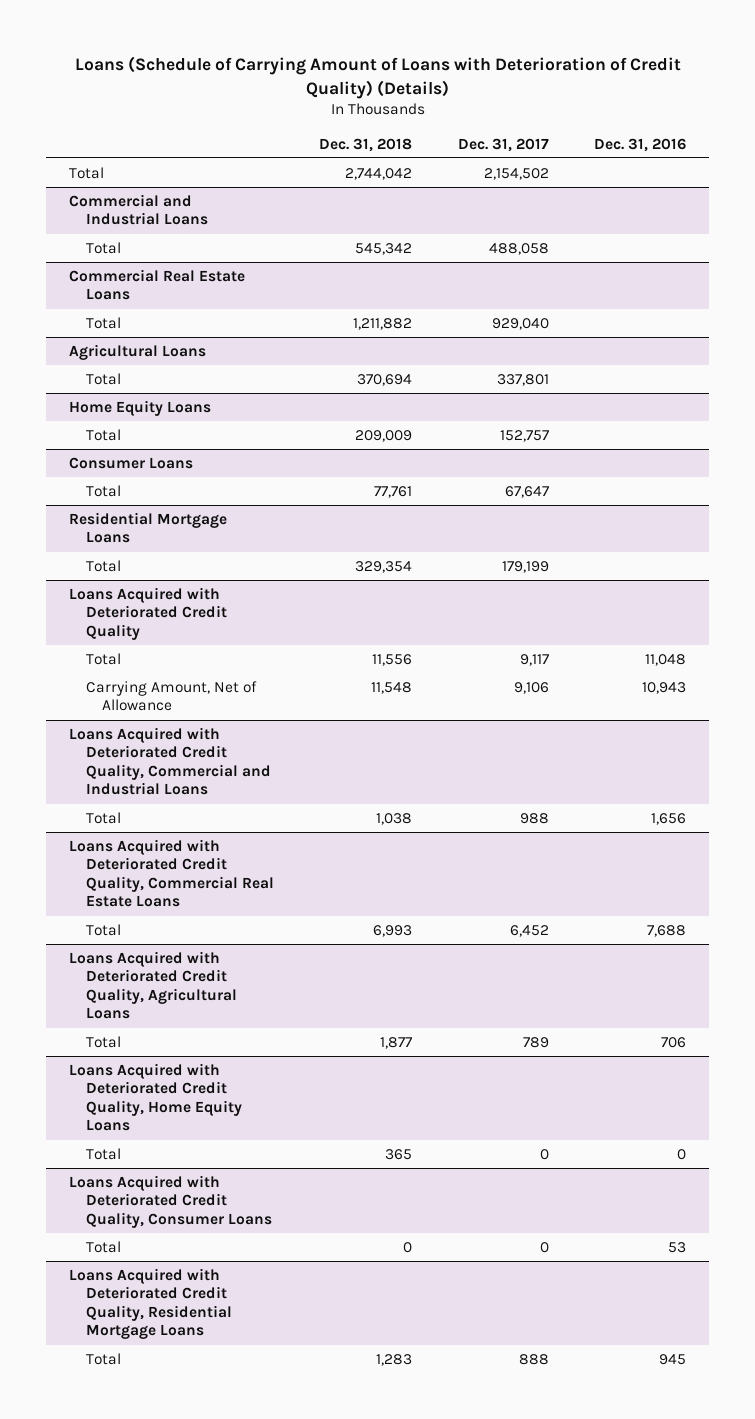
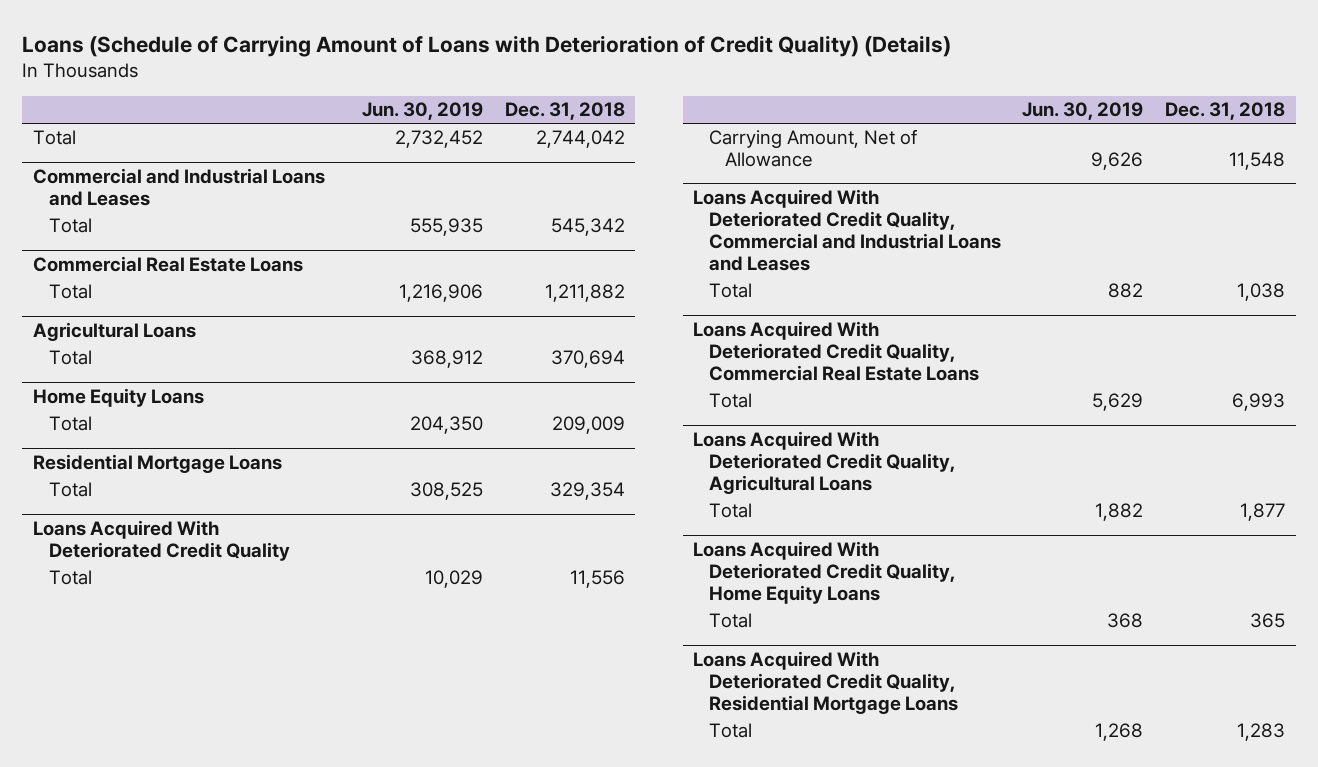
- | Dec. 31, 2018 | Dec. 31, 2017 | Dec. 31, 2016
+ | Jun. 30, 2019 | Dec. 31, 2018
- Commercial and Industrial Loans
+ Commercial and Industrial Loans and Leases
- Consumer Loans
- Total | 77,761 | 67,647 |
- Loans Acquired with Deteriorated Credit Quality
+ Loans Acquired With Deteriorated Credit Quality
- Loans Acquired with Deteriorated Credit Quality, Commercial and Industrial Loans
+ Loans Acquired With Deteriorated Credit Quality, Commercial and Industrial Loans and Leases
- Loans Acquired with Deteriorated Credit Quality, Commercial Real Estate Loans
+ Loans Acquired With Deteriorated Credit Quality, Commercial Real Estate Loans
- Loans Acquired with Deteriorated Credit Quality, Agricultural Loans
+ Loans Acquired With Deteriorated Credit Quality, Agricultural Loans
- Loans Acquired with Deteriorated Credit Quality, Home Equity Loans
+ Loans Acquired With Deteriorated Credit Quality, Home Equity Loans
- Loans Acquired with Deteriorated Credit Quality, Consumer Loans
- Total | 0 | 0 | 53
- Loans Acquired with Deteriorated Credit Quality, Residential Mortgage Loans
+ Loans Acquired With Deteriorated Credit Quality, Residential Mortgage Loans

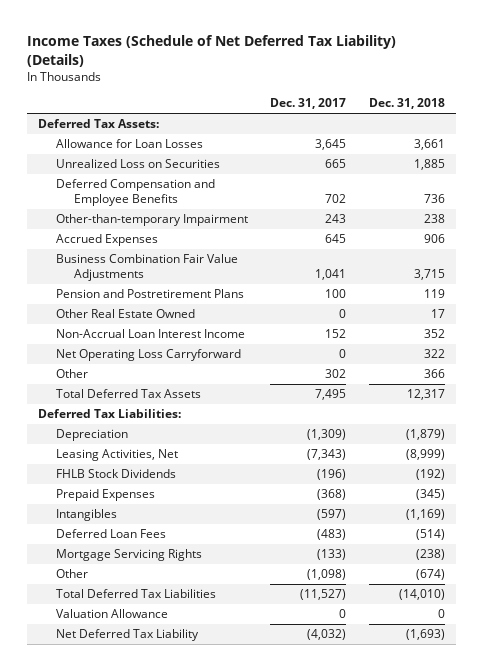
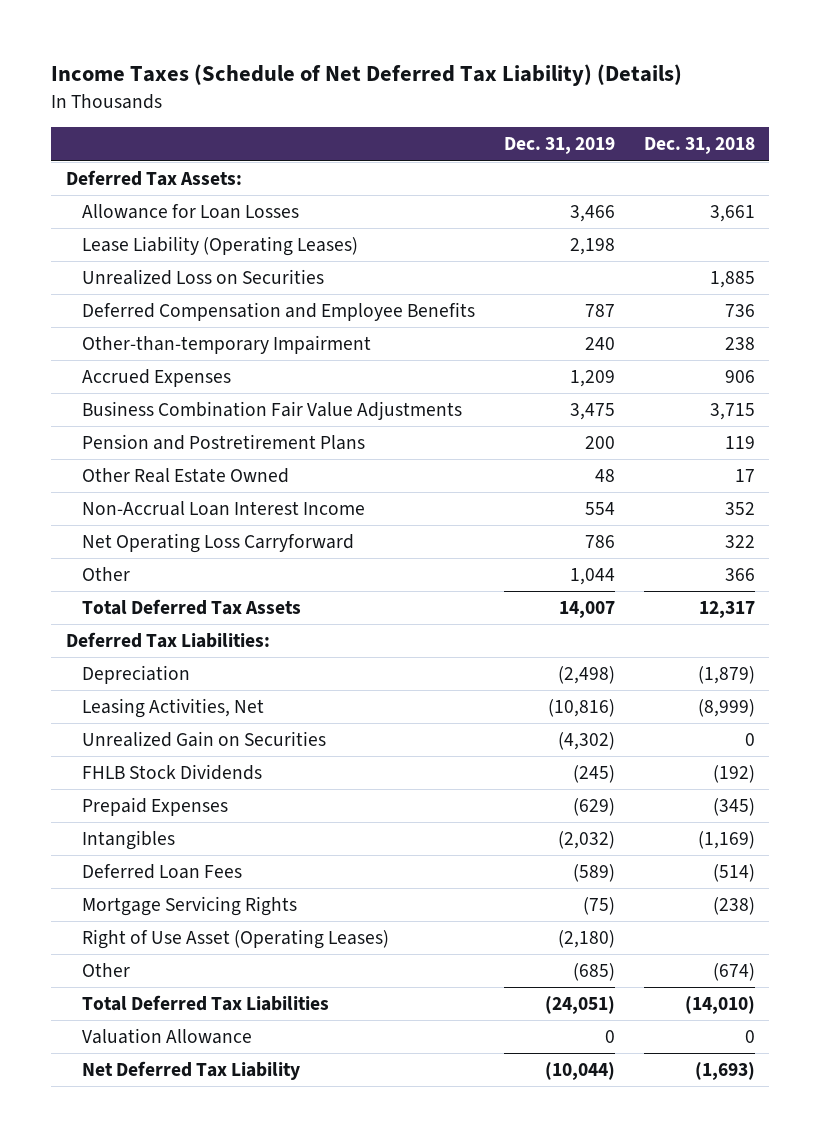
- | Dec. 31, 2017 | Dec. 31, 2018
+ | Dec. 31, 2019 | Dec. 31, 2018
+ Lease Liability (Operating Leases) | 2,198 |
+ Unrealized Gain on Securities | (4,302) | 0
+ Right of Use Asset (Operating Leases) | (2,180) |

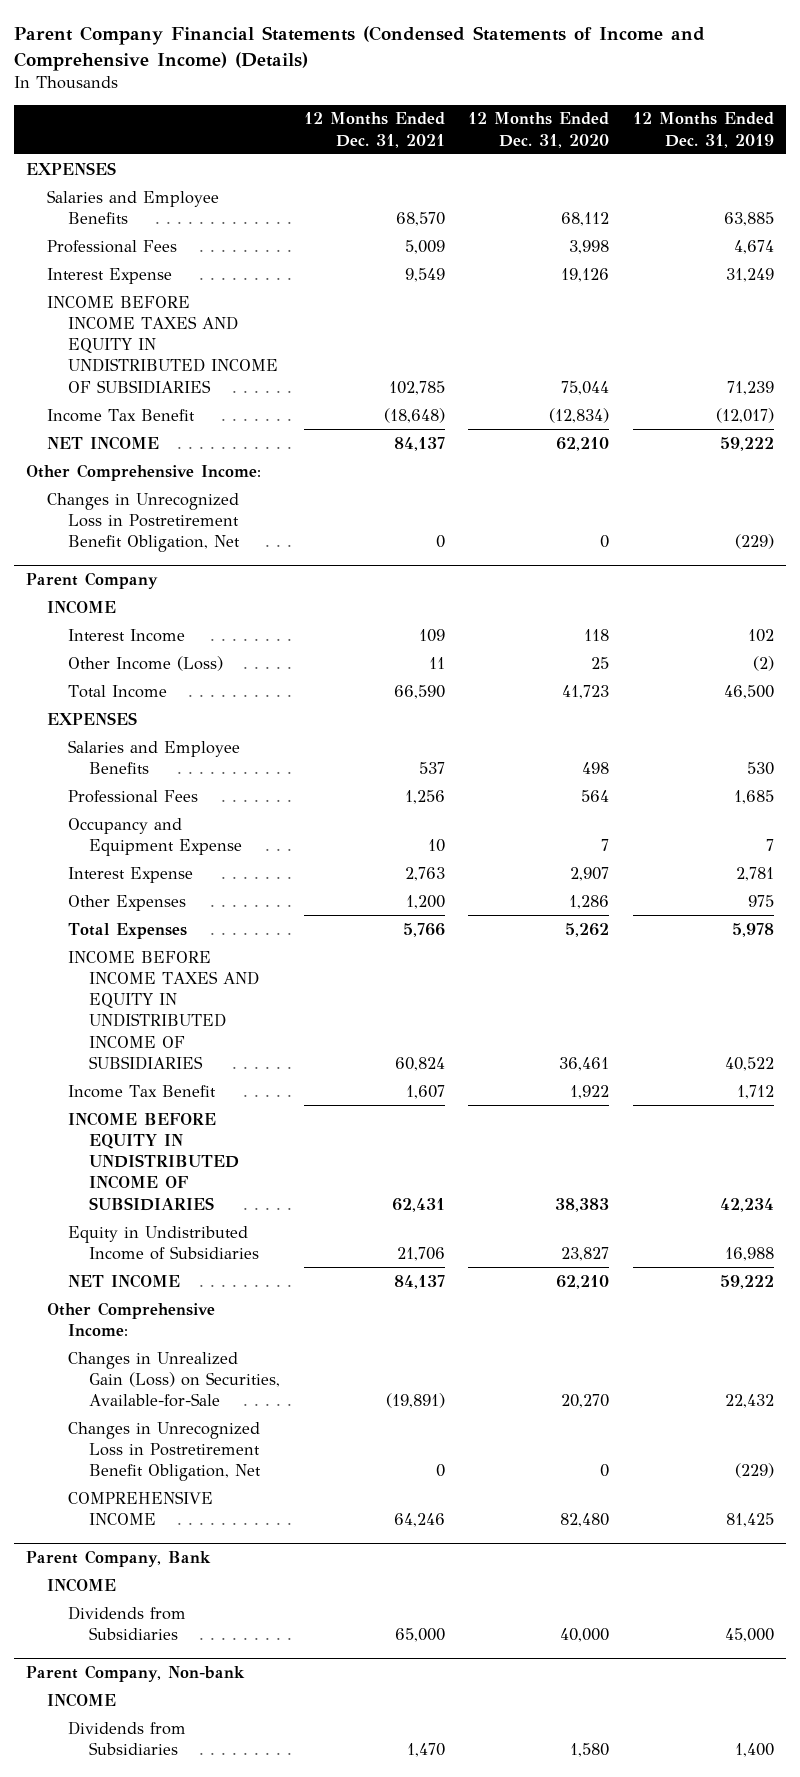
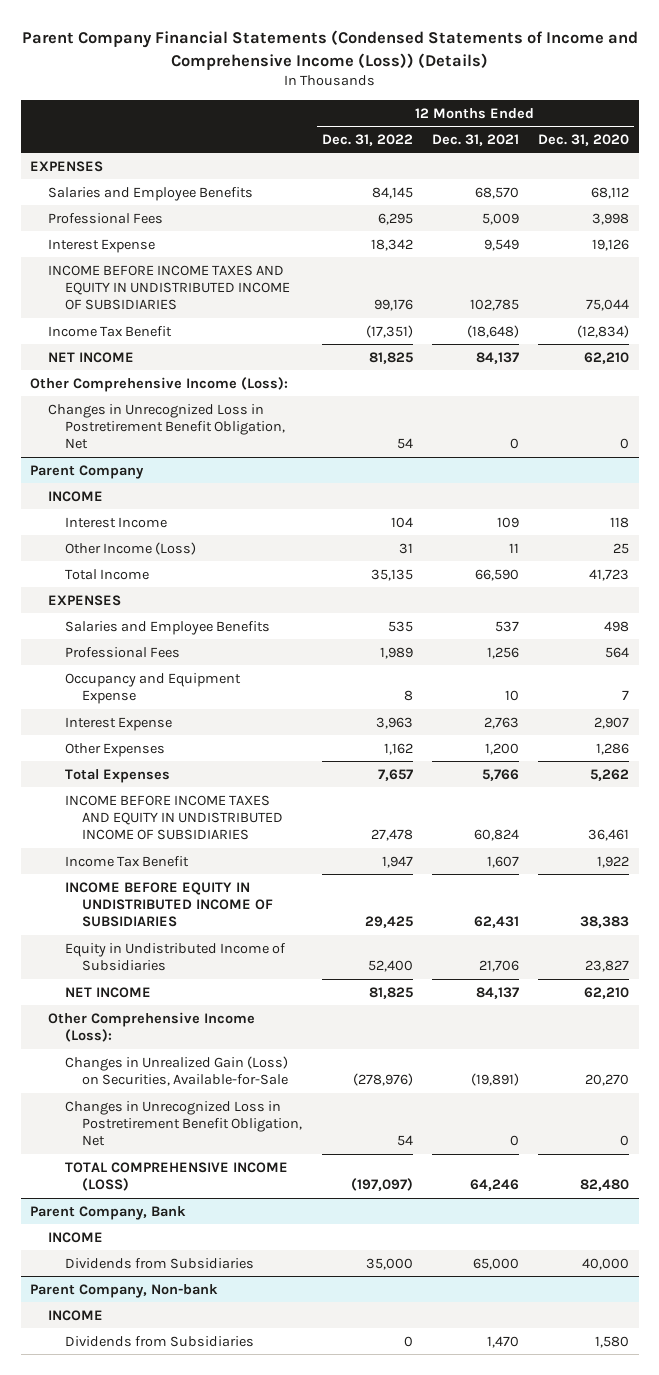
- Parent Company Financial Statements (Condensed Statements of Income and Comprehensive Income) (Details)
+ Parent Company Financial Statements (Condensed Statements of Income and Comprehensive Income (Loss)) (Details)
- | 12 Months Ended Dec. 31, 2021 | 12 Months Ended Dec. 31, 2020 | 12 Months Ended Dec. 31, 2019
+ | 12 Months Ended Dec. 31, 2022 | 12 Months Ended Dec. 31, 2021 | 12 Months Ended Dec. 31, 2020
- Other Comprehensive Income:
+ Other Comprehensive Income (Loss):
@ Parent Company
- Other Comprehensive Income:
+ Other Comprehensive Income (Loss):
- COMPREHENSIVE INCOME | 64,246 | 82,480 | 81,425
+ TOTAL COMPREHENSIVE INCOME (LOSS) | (197,097) | 64,246 | 82,480

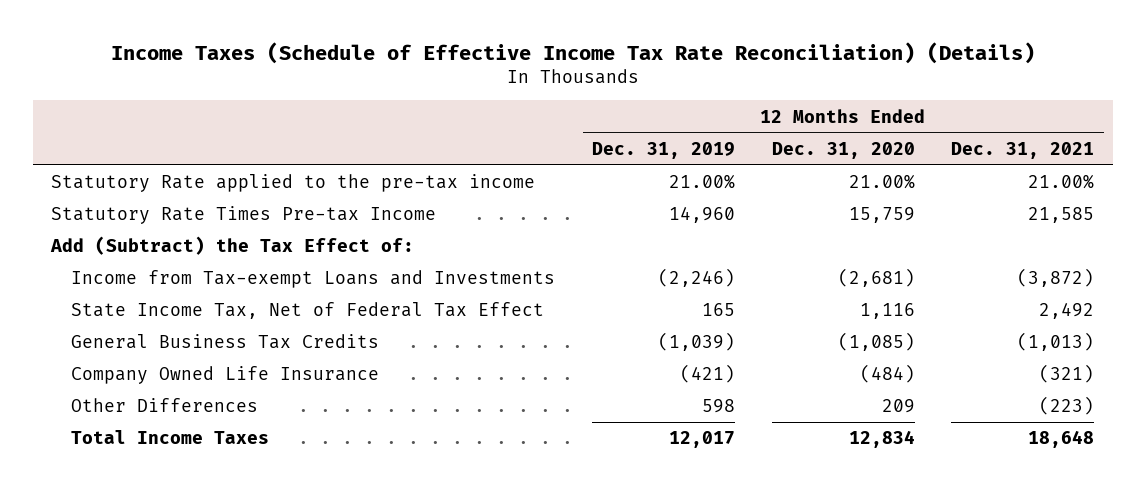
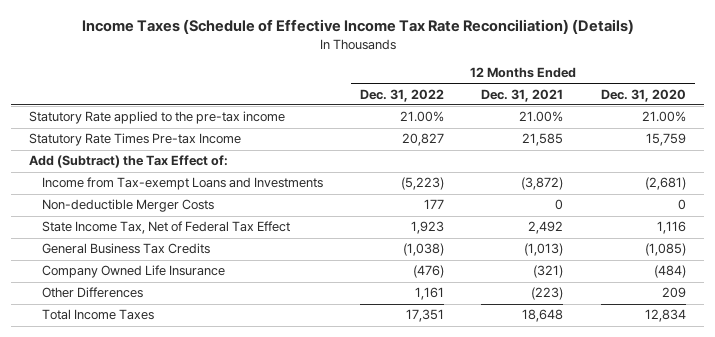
- | 12 Months Ended Dec. 31, 2019 | 12 Months Ended Dec. 31, 2020 | 12 Months Ended Dec. 31, 2021
+ | 12 Months Ended Dec. 31, 2022 | 12 Months Ended Dec. 31, 2021 | 12 Months Ended Dec. 31, 2020
+ Non-deductible Merger Costs | 177 | 0 | 0

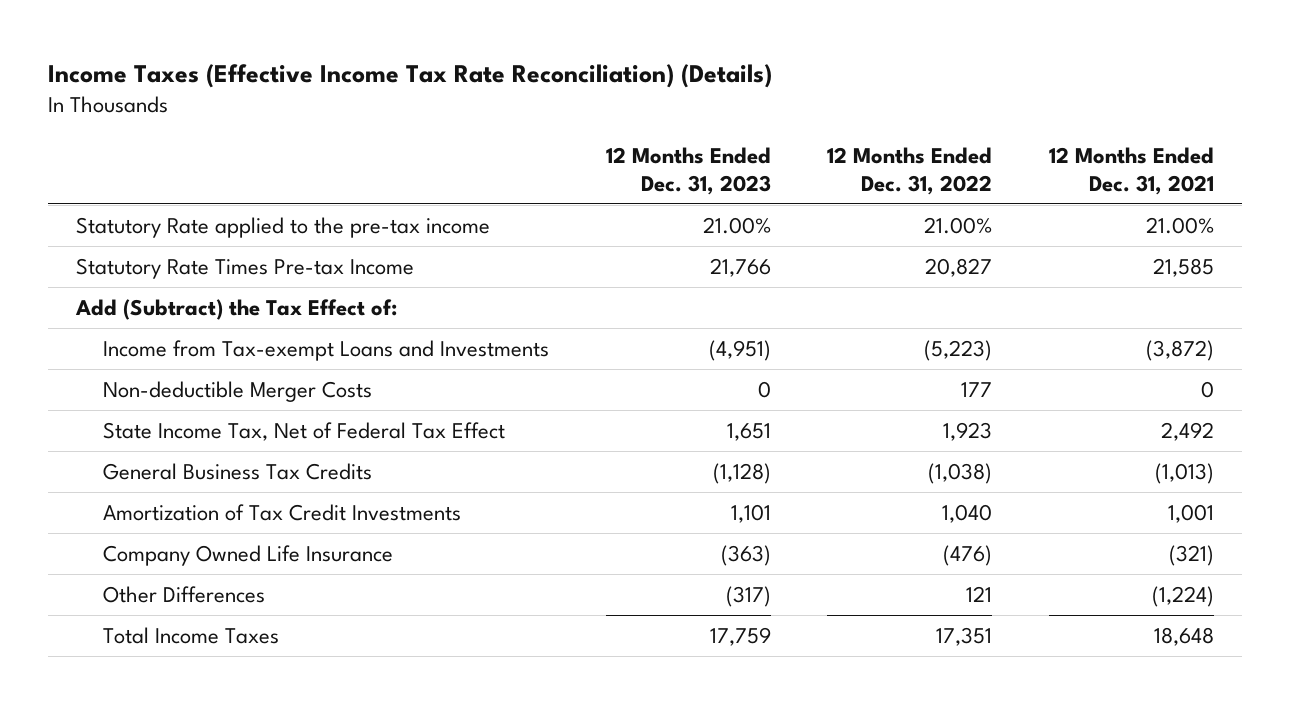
- Income Taxes (Schedule of Effective Income Tax Rate Reconciliation) (Details)
+ Income Taxes (Effective Income Tax Rate Reconciliation) (Details)
- | 12 Months Ended Dec. 31, 2022 | 12 Months Ended Dec. 31, 2021 | 12 Months Ended Dec. 31, 2020
+ | 12 Months Ended Dec. 31, 2023 | 12 Months Ended Dec. 31, 2022 | 12 Months Ended Dec. 31, 2021
+ Amortization of Tax Credit Investments | 1,101 | 1,040 | 1,001
- Other Differences | 1,161 | (223) | 209
+ Other Differences | (317) | 121 | (1,224)

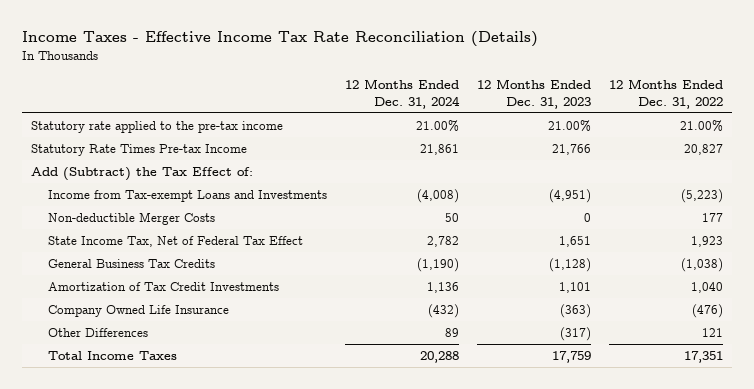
- Income Taxes (Effective Income Tax Rate Reconciliation) (Details)
+ Income Taxes - Effective Income Tax Rate Reconciliation (Details)
- | 12 Months Ended Dec. 31, 2023 | 12 Months Ended Dec. 31, 2022 | 12 Months Ended Dec. 31, 2021
+ | 12 Months Ended Dec. 31, 2024 | 12 Months Ended Dec. 31, 2023 | 12 Months Ended Dec. 31, 2022
- Statutory Rate applied to the pre-tax income | 21.00% | 21.00% | 21.00%
+ Statutory rate applied to the pre-tax income | 21.00% | 21.00% | 21.00%

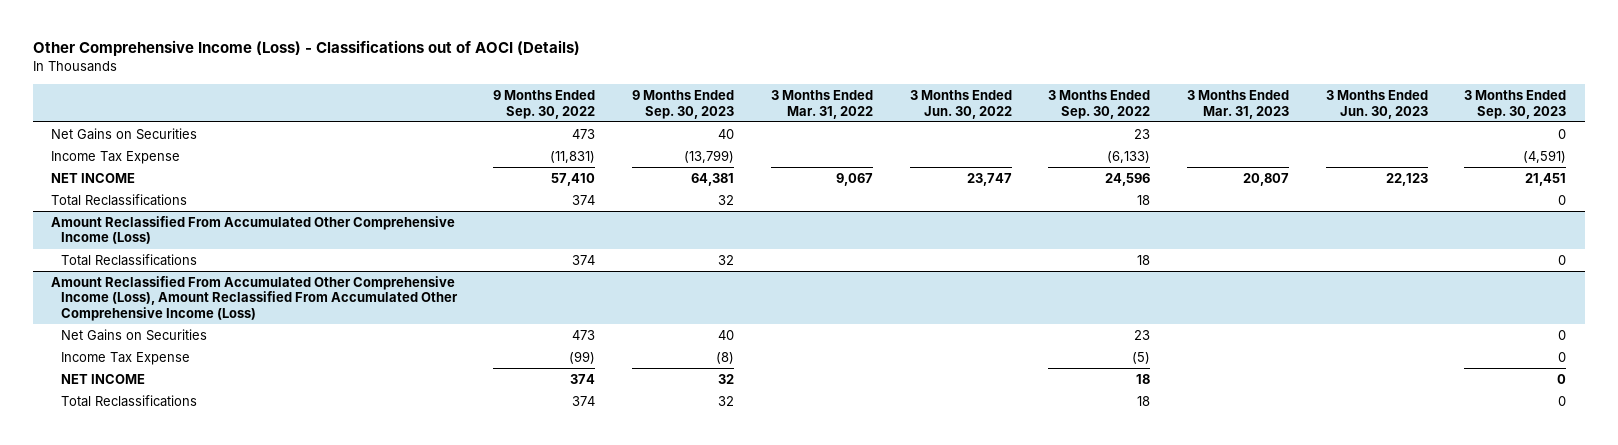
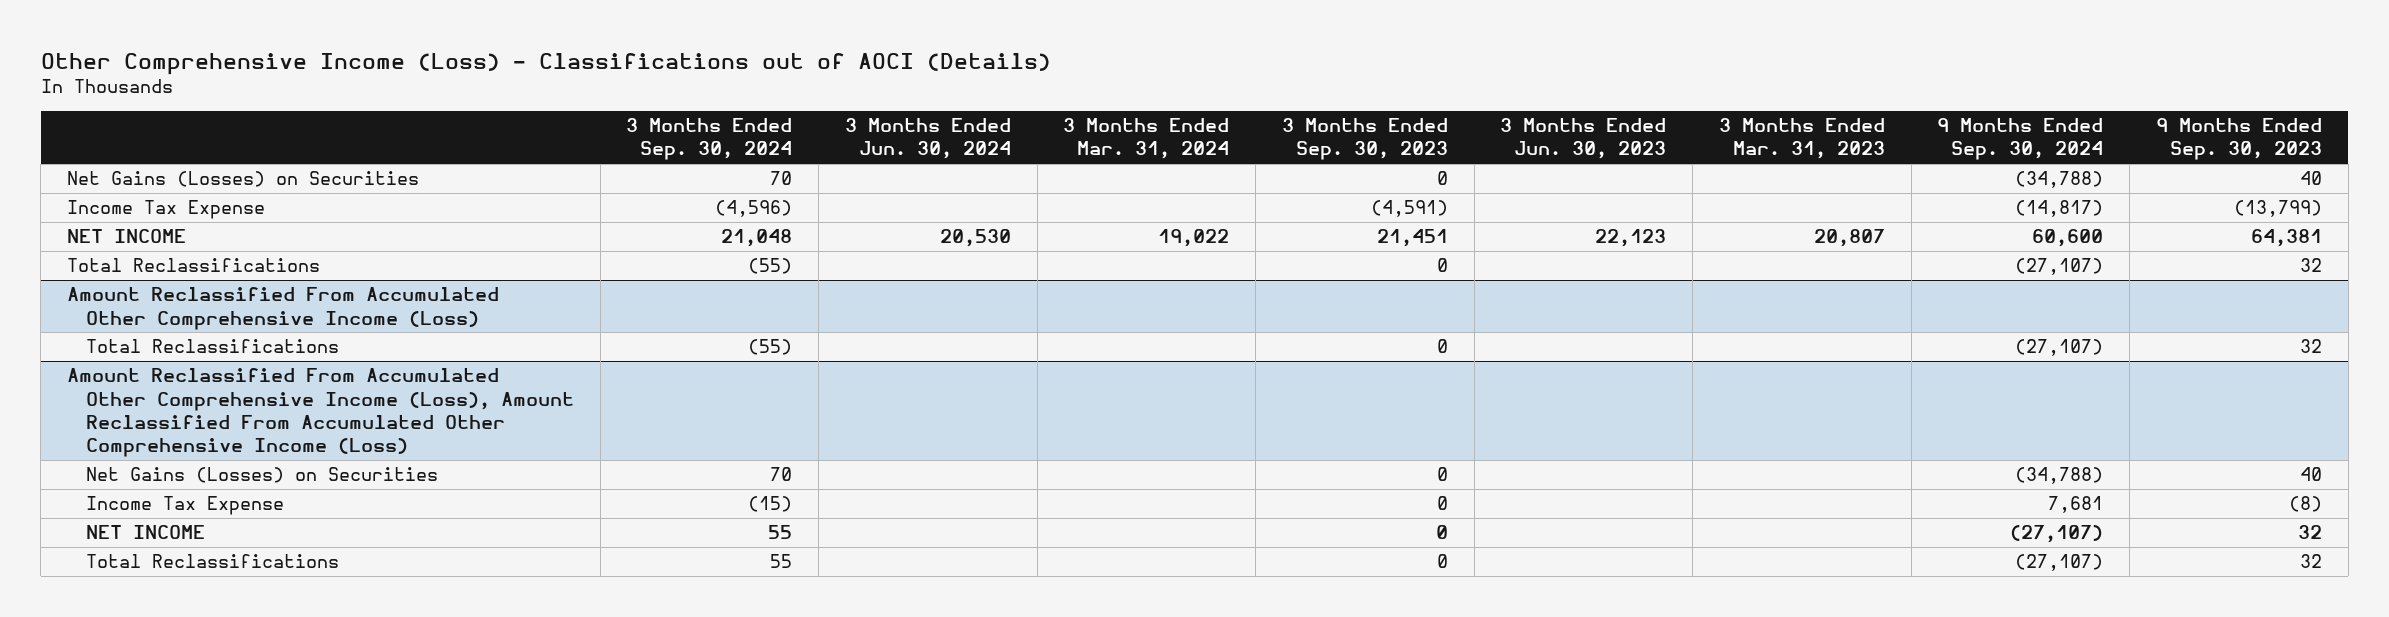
- | 9 Months Ended Sep. 30, 2022 | 9 Months Ended Sep. 30, 2023 | 3 Months Ended Mar. 31, 2022 | 3 Months Ended Jun. 30, 2022 | 3 Months Ended Sep. 30, 2022 | 3 Months Ended Mar. 31, 2023 | 3 Months Ended Jun. 30, 2023 | 3 Months Ended Sep. 30, 2023
+ | 3 Months Ended Sep. 30, 2024 | 3 Months Ended Jun. 30, 2024 | 3 Months Ended Mar. 31, 2024 | 3 Months Ended Sep. 30, 2023 | 3 Months Ended Jun. 30, 2023 | 3 Months Ended Mar. 31, 2023 | 9 Months Ended Sep. 30, 2024 | 9 Months Ended Sep. 30, 2023
- Net Gains on Securities | 473 | 40 | | | 23 | | | 0
+ Net Gains (Losses) on Securities | 70 | | | 0 | | | (34,788) | 40
@ Amount Reclassified From Accumulated Other Comprehensive Income (Loss), Amount Reclassified From Accumulated Other Comprehensive Income (Loss)
- Net Gains on Securities | 473 | 40 | | | 23 | | | 0
+ Net Gains (Losses) on Securities | 70 | | | 0 | | | (34,788) | 40

